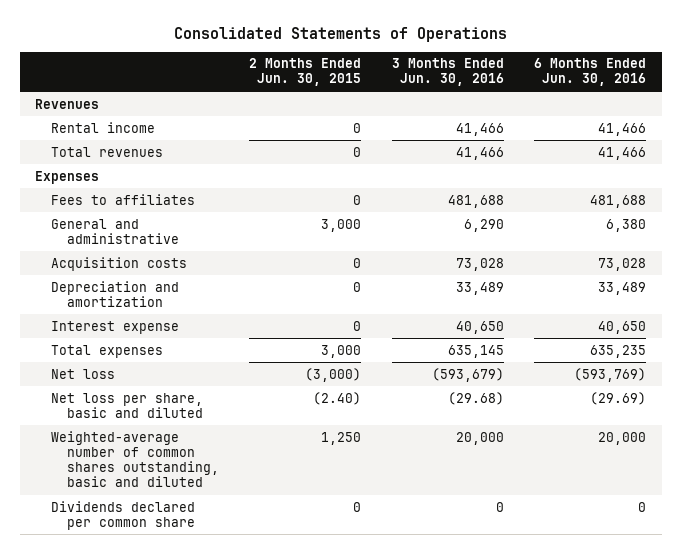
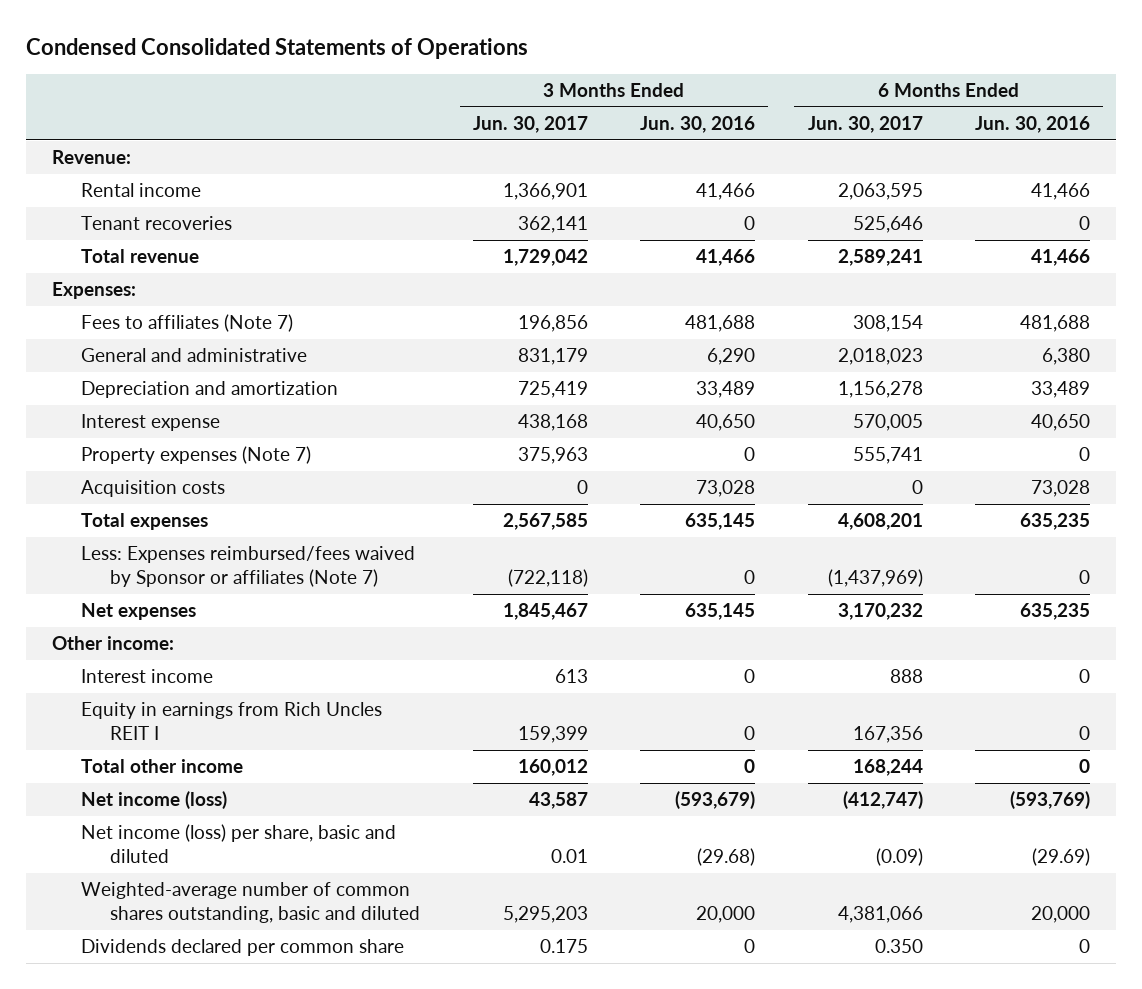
- Consolidated Statements of Operations
+ Condensed Consolidated Statements of Operations
- | 2 Months Ended Jun. 30, 2015 | 3 Months Ended Jun. 30, 2016 | 6 Months Ended Jun. 30, 2016
+ | 3 Months Ended Jun. 30, 2017 | 3 Months Ended Jun. 30, 2016 | 6 Months Ended Jun. 30, 2017 | 6 Months Ended Jun. 30, 2016
- Revenues
+ Revenue:
- Total revenues | 0 | 41,466 | 41,466
- Expenses
- Fees to affiliates | 0 | 481,688 | 481,688
+ Tenant recoveries | 362,141 | 0 | 525,646 | 0
+ Total revenue | 1,729,042 | 41,466 | 2,589,241 | 41,466
+ Expenses:
+ Fees to affiliates (Note 7) | 196,856 | 481,688 | 308,154 | 481,688
+ Property expenses (Note 7) | 375,963 | 0 | 555,741 | 0
moved down: Acquisition costs | 0 | 73,028 | 0 | 73,028
- Net loss | (3,000) | (593,679) | (593,769)
- Net loss per share, basic and diluted | (2.40) | (29.68) | (29.69)
+ Less: Expenses reimbursed/fees waived by Sponsor or affiliates (Note 7) | (722,118) | 0 | (1,437,969) | 0
+ Net expenses | 1,845,467 | 635,145 | 3,170,232 | 635,235
+ Other income:
+ Interest income | 613 | 0 | 888 | 0
+ Equity in earnings from Rich Uncles REIT I | 159,399 | 0 | 167,356 | 0
+ Total other income | 160,012 | 0 | 168,244 | 0
+ Net income (loss) | 43,587 | (593,679) | (412,747) | (593,769)
+ Net income (loss) per share, basic and diluted | 0.01 | (29.68) | (0.09) | (29.69)

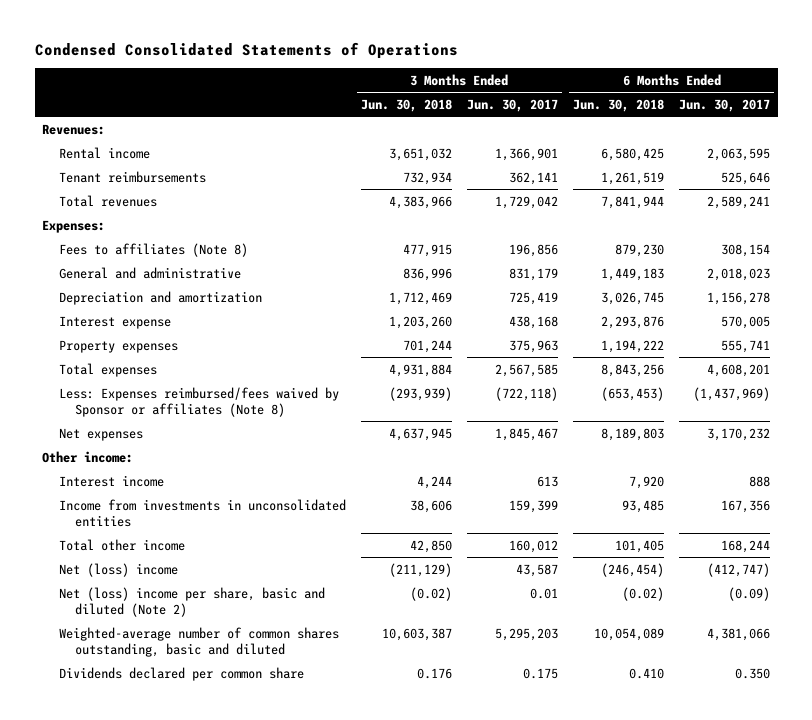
- | 3 Months Ended Jun. 30, 2017 | 3 Months Ended Jun. 30, 2016 | 6 Months Ended Jun. 30, 2017 | 6 Months Ended Jun. 30, 2016
+ | 3 Months Ended Jun. 30, 2018 | 3 Months Ended Jun. 30, 2017 | 6 Months Ended Jun. 30, 2018 | 6 Months Ended Jun. 30, 2017
- Revenue:
+ Revenues:
- Tenant recoveries | 362,141 | 0 | 525,646 | 0
- Total revenue | 1,729,042 | 41,466 | 2,589,241 | 41,466
+ Tenant reimbursements | 732,934 | 362,141 | 1,261,519 | 525,646
+ Total revenues | 4,383,966 | 1,729,042 | 7,841,944 | 2,589,241
- Fees to affiliates (Note 7) | 196,856 | 481,688 | 308,154 | 481,688
+ Fees to affiliates (Note 8) | 477,915 | 196,856 | 879,230 | 308,154
- Property expenses (Note 7) | 375,963 | 0 | 555,741 | 0
- Acquisition costs | 0 | 73,028 | 0 | 73,028
+ Property expenses | 701,244 | 375,963 | 1,194,222 | 555,741
- Less: Expenses reimbursed/fees waived by Sponsor or affiliates (Note 7) | (722,118) | 0 | (1,437,969) | 0
+ Less: Expenses reimbursed/fees waived by Sponsor or affiliates (Note 8) | (293,939) | (722,118) | (653,453) | (1,437,969)
- Equity in earnings from Rich Uncles REIT I | 159,399 | 0 | 167,356 | 0
+ Income from investments in unconsolidated entities | 38,606 | 159,399 | 93,485 | 167,356
- Net income (loss) | 43,587 | (593,679) | (412,747) | (593,769)
- Net income (loss) per share, basic and diluted | 0.01 | (29.68) | (0.09) | (29.69)
+ Net (loss) income | (211,129) | 43,587 | (246,454) | (412,747)
+ Net (loss) income per share, basic and diluted (Note 2) | (0.02) | 0.01 | (0.02) | (0.09)

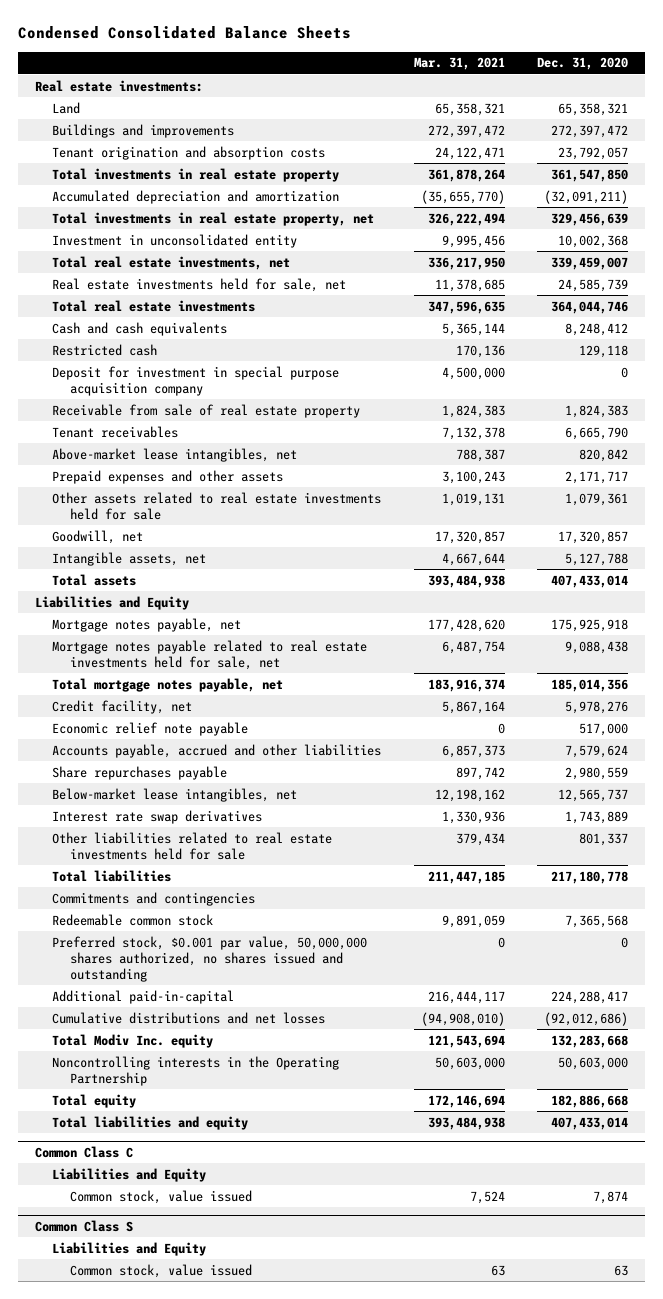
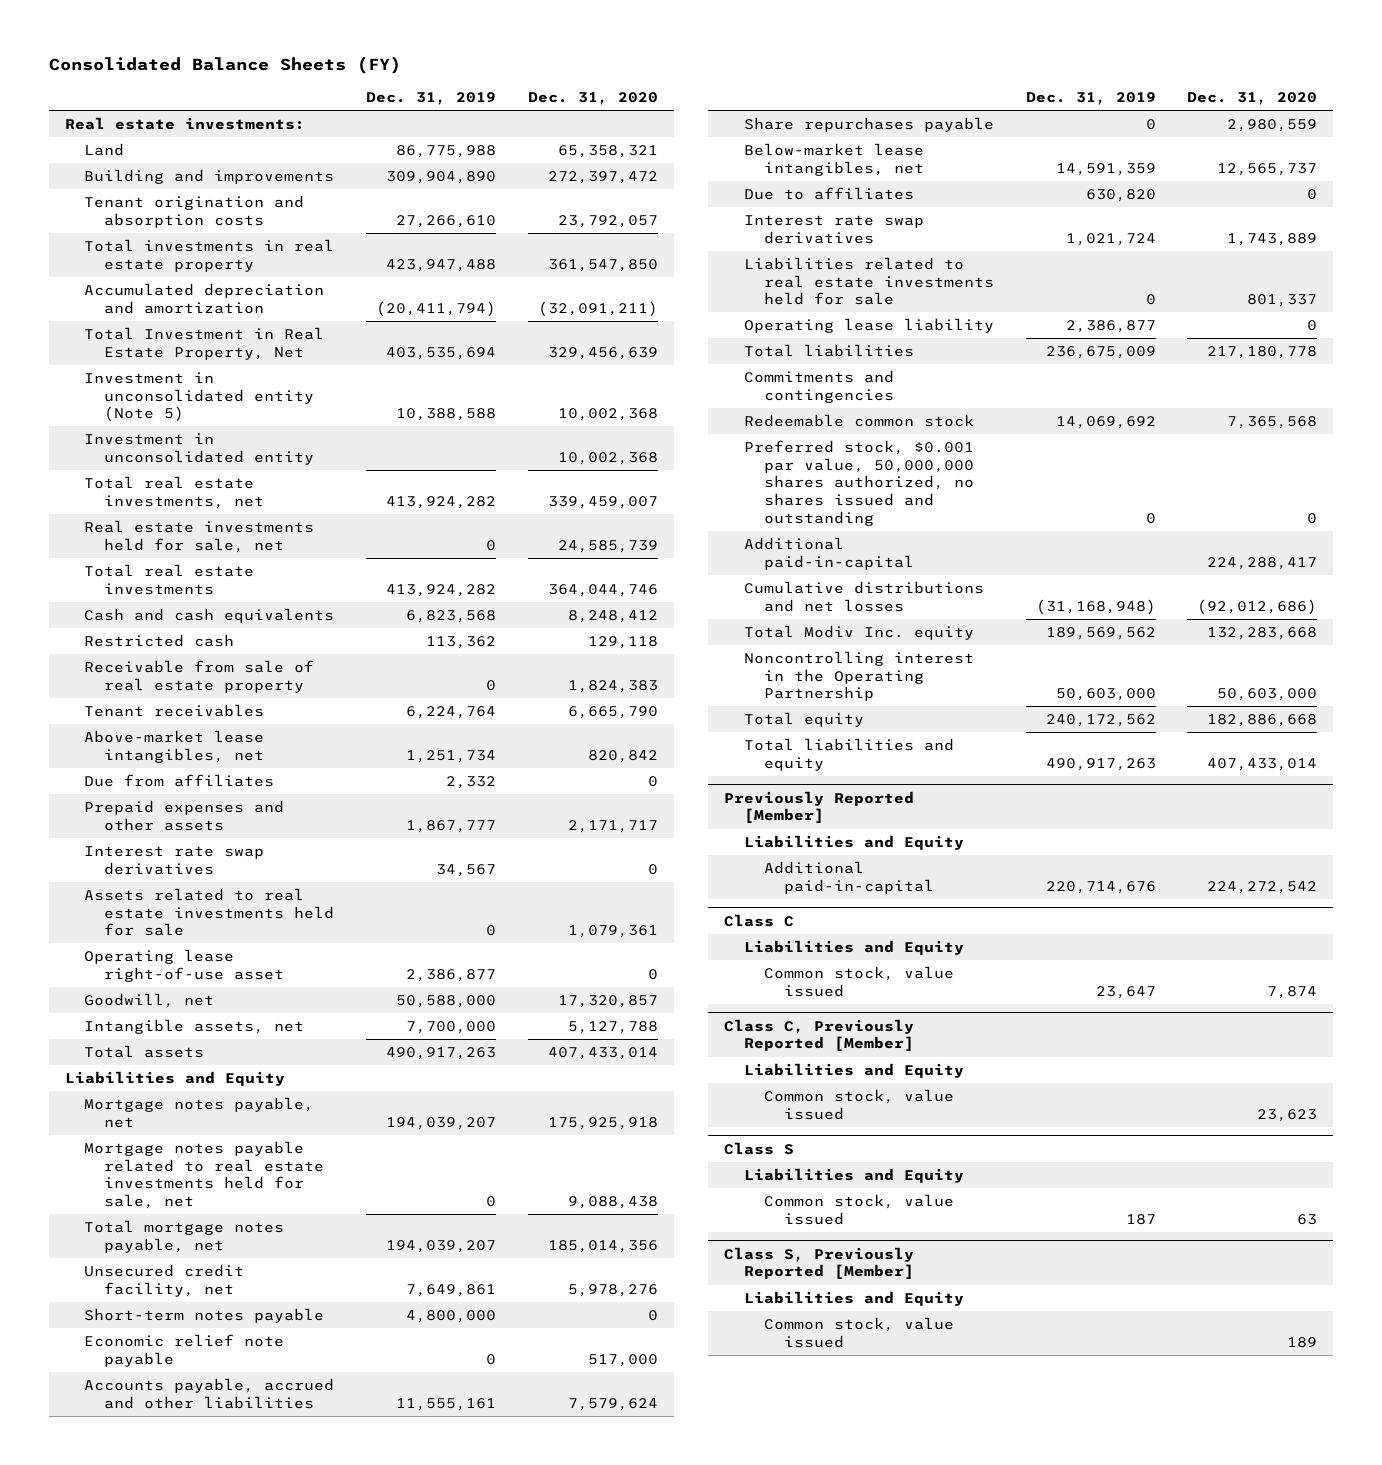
- Condensed Consolidated Balance Sheets
+ Consolidated Balance Sheets (FY)
- | Mar. 31, 2021 | Dec. 31, 2020
+ | Dec. 31, 2019 | Dec. 31, 2020
- Buildings and improvements | 272,397,472 | 272,397,472
+ Building and improvements | 309,904,890 | 272,397,472
- Total investments in real estate property, net | 326,222,494 | 329,456,639
+ Total Investment in Real Estate Property, Net | 403,535,694 | 329,456,639
+ Investment in unconsolidated entity (Note 5) | 10,388,588 | 10,002,368
- Deposit for investment in special purpose acquisition company | 4,500,000 | 0
+ Due from affiliates | 2,332 | 0
- Other assets related to real estate investments held for sale | 1,019,131 | 1,079,361
+ Interest rate swap derivatives | 34,567 | 0
+ Assets related to real estate investments held for sale | 0 | 1,079,361
+ Operating lease right-of-use asset | 2,386,877 | 0
- Credit facility, net | 5,867,164 | 5,978,276
+ Unsecured credit facility, net | 7,649,861 | 5,978,276
+ Short-term notes payable | 4,800,000 | 0
+ Due to affiliates | 630,820 | 0
- Other liabilities related to real estate investments held for sale | 379,434 | 801,337
+ Liabilities related to real estate investments held for sale | 0 | 801,337
+ Operating lease liability | 2,386,877 | 0
- Noncontrolling interests in the Operating Partnership | 50,603,000 | 50,603,000
+ Noncontrolling interest in the Operating Partnership | 50,603,000 | 50,603,000
- Common Class C
+ Previously Reported [Member]
+ Additional paid-in-capital | 220,714,676 | 224,272,542
+ Class C
+ Liabilities and Equity
- Common Class S
+ Class C, Previously Reported [Member]
+ Common stock, value issued | | 23,623
+ Class S
+ Liabilities and Equity
+ Class S, Previously Reported [Member]
+ Liabilities and Equity
+ Common stock, value issued | | 189

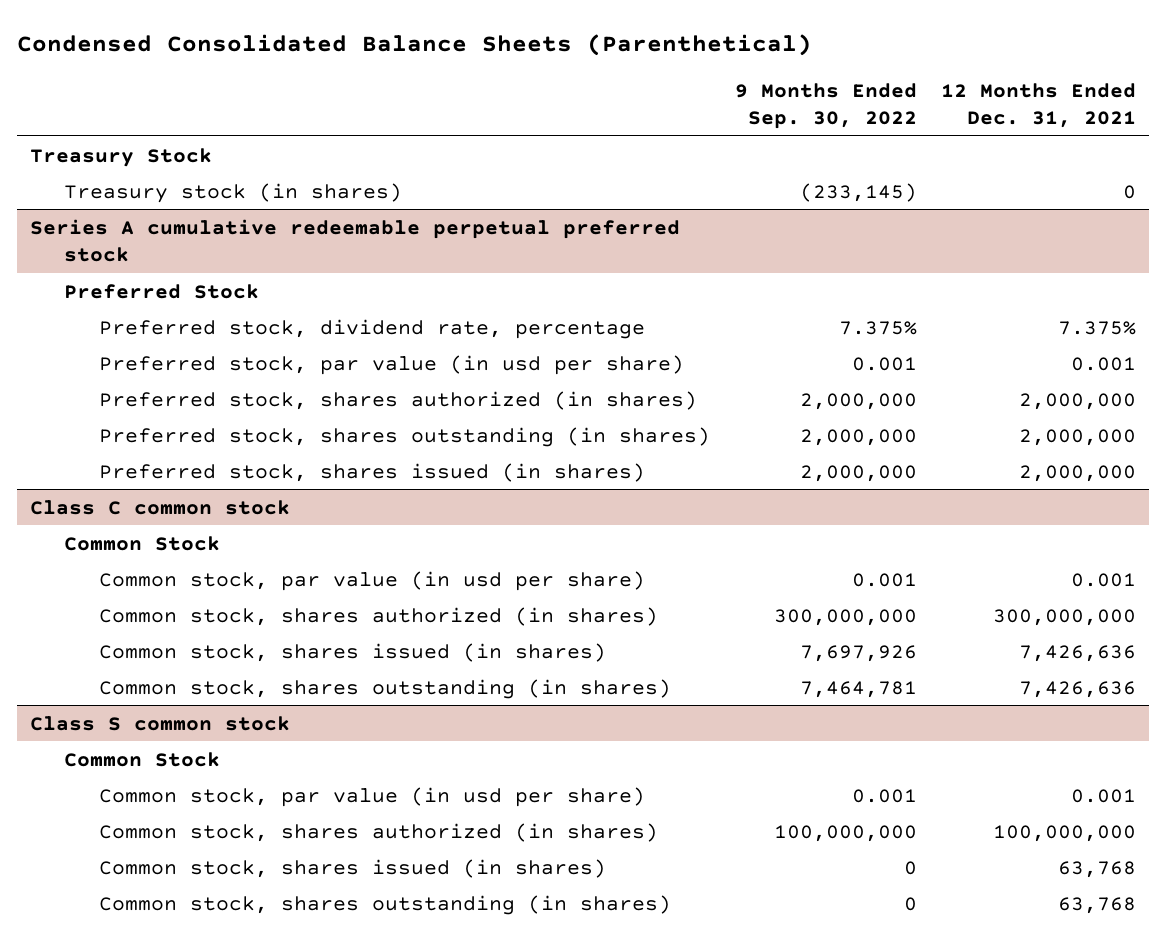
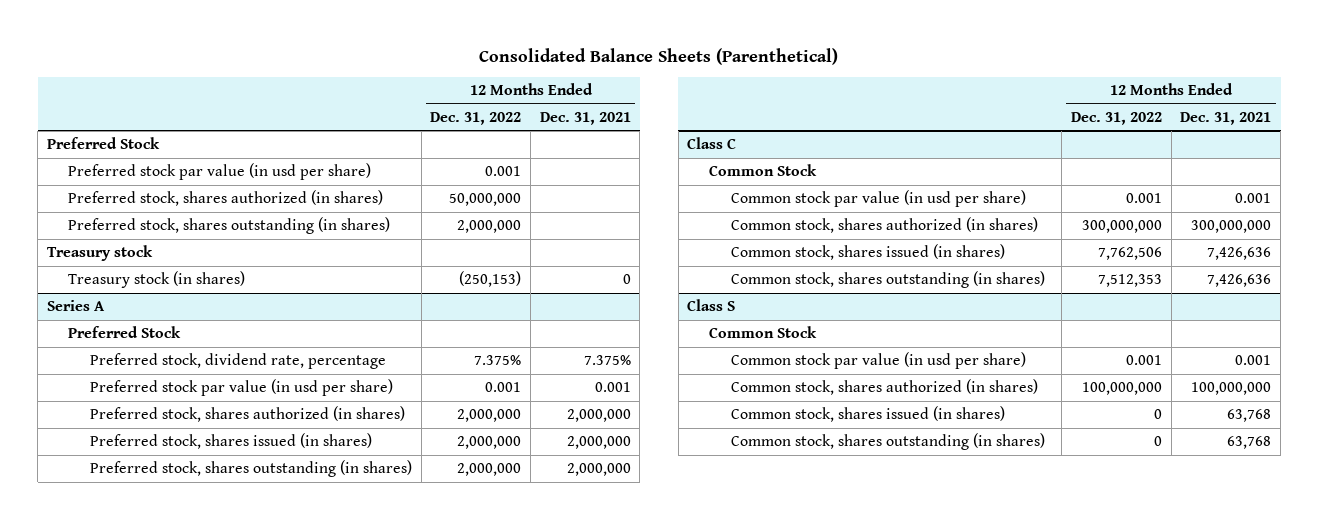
- Condensed Consolidated Balance Sheets (Parenthetical)
+ Consolidated Balance Sheets (Parenthetical)
- | 9 Months Ended Sep. 30, 2022 | 12 Months Ended Dec. 31, 2021
+ | 12 Months Ended Dec. 31, 2022 | 12 Months Ended Dec. 31, 2021
- Treasury Stock
+ Preferred Stock
+ Preferred stock par value (in usd per share) | 0.001 |
+ Preferred stock, shares authorized (in shares) | 50,000,000 |
+ Preferred stock, shares outstanding (in shares) | 2,000,000 |
+ Treasury stock
- Series A cumulative redeemable perpetual preferred stock
+ Series A
- Preferred stock, par value (in usd per share) | 0.001 | 0.001
+ Preferred stock par value (in usd per share) | 0.001 | 0.001
- Preferred stock, shares outstanding (in shares) | 2,000,000 | 2,000,000
- Class C common stock
+ Preferred stock, shares outstanding (in shares) | 2,000,000 | 2,000,000
+ Class C
- Common stock, par value (in usd per share) | 0.001 | 0.001
+ Common stock par value (in usd per share) | 0.001 | 0.001
- Class S common stock
+ Class S
- Common stock, par value (in usd per share) | 0.001 | 0.001
+ Common stock par value (in usd per share) | 0.001 | 0.001

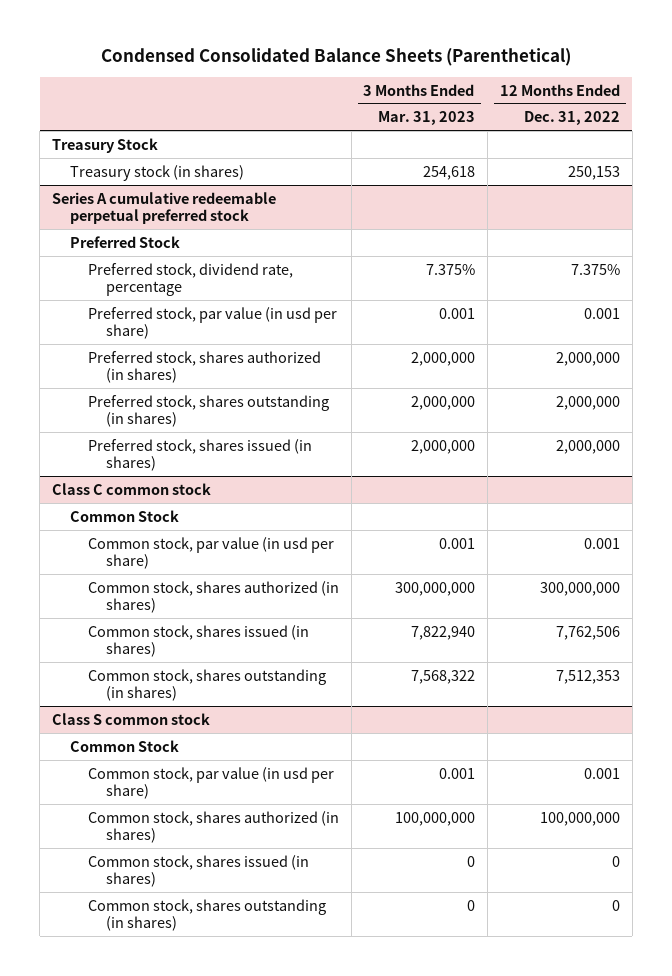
- Consolidated Balance Sheets (Parenthetical)
+ Condensed Consolidated Balance Sheets (Parenthetical)
- | 12 Months Ended Dec. 31, 2022 | 12 Months Ended Dec. 31, 2021
+ | 3 Months Ended Mar. 31, 2023 | 12 Months Ended Dec. 31, 2022
- Preferred Stock
- Preferred stock par value (in usd per share) | 0.001 |
- Preferred stock, shares authorized (in shares) | 50,000,000 |
- Preferred stock, shares outstanding (in shares) | 2,000,000 |
- Treasury stock
- Treasury stock (in shares) | (250,153) | 0
- Series A
+ Treasury Stock
+ Treasury stock (in shares) | 254,618 | 250,153
+ Series A cumulative redeemable perpetual preferred stock
- Preferred stock par value (in usd per share) | 0.001 | 0.001
+ Preferred stock, par value (in usd per share) | 0.001 | 0.001
- Preferred stock, shares issued (in shares) | 2,000,000 | 2,000,000
- Class C
+ Preferred stock, shares issued (in shares) | 2,000,000 | 2,000,000
+ Class C common stock
- Common stock par value (in usd per share) | 0.001 | 0.001
+ Common stock, par value (in usd per share) | 0.001 | 0.001
- Class S
+ Class S common stock
- Common stock par value (in usd per share) | 0.001 | 0.001
+ Common stock, par value (in usd per share) | 0.001 | 0.001

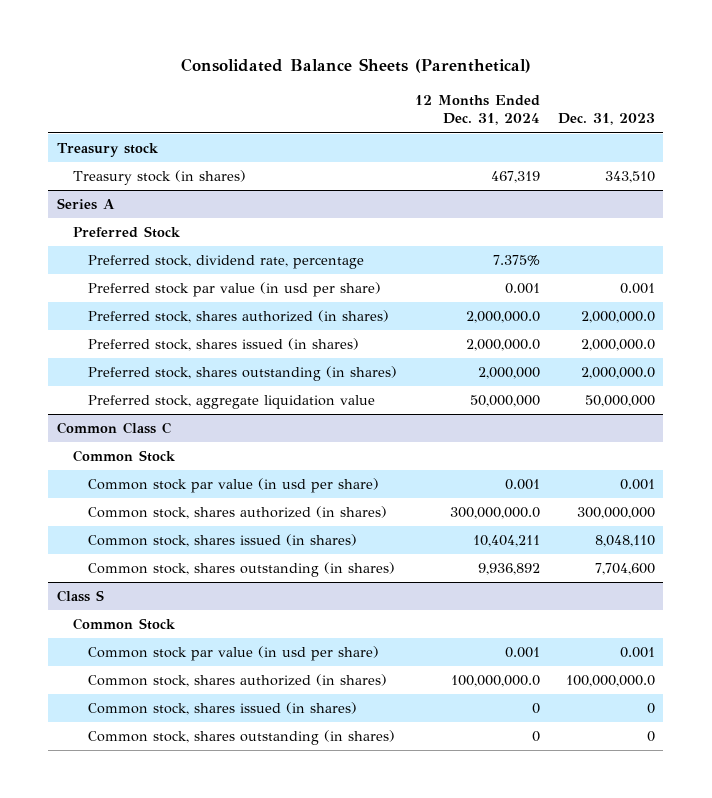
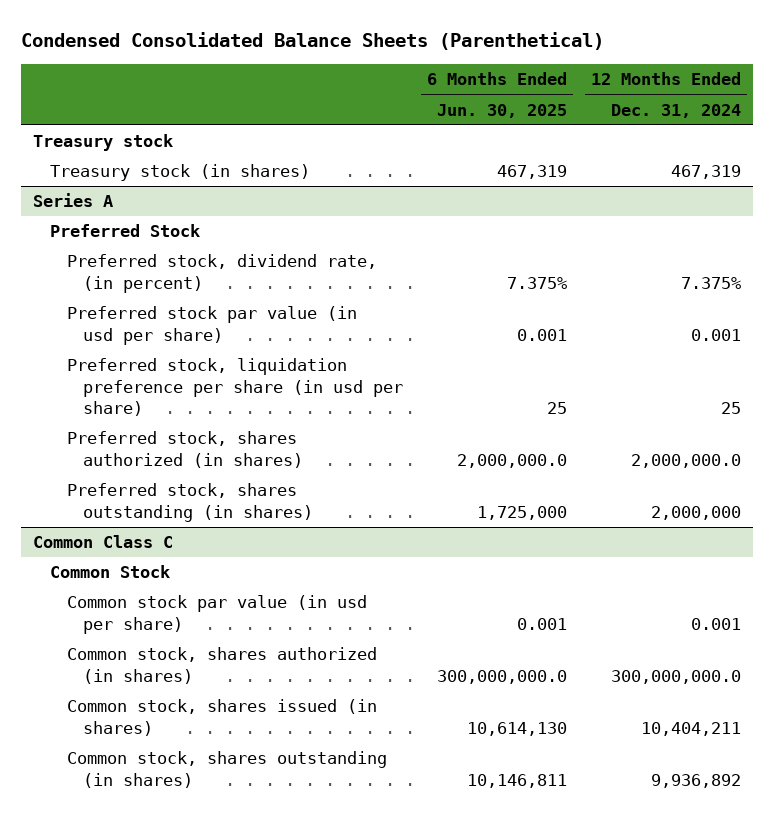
- Consolidated Balance Sheets (Parenthetical)
+ Condensed Consolidated Balance Sheets (Parenthetical)
- | 12 Months Ended Dec. 31, 2024 | Dec. 31, 2023
+ | 6 Months Ended Jun. 30, 2025 | 12 Months Ended Dec. 31, 2024
@ Series A
- Preferred stock, dividend rate, percentage | 7.375% |
+ Preferred stock, dividend rate, (in percent) | 7.375% | 7.375%
+ Preferred stock, liquidation preference per share (in usd per share) | 25 | 25
- Preferred stock, shares issued (in shares) | 2,000,000.0 | 2,000,000.0
- Preferred stock, aggregate liquidation value | 50,000,000 | 50,000,000
- Class S
- Common Stock
- Common stock par value (in usd per share) | 0.001 | 0.001
- Common stock, shares authorized (in shares) | 100,000,000.0 | 100,000,000.0
- Common stock, shares issued (in shares) | 0 | 0
- Common stock, shares outstanding (in shares) | 0 | 0

